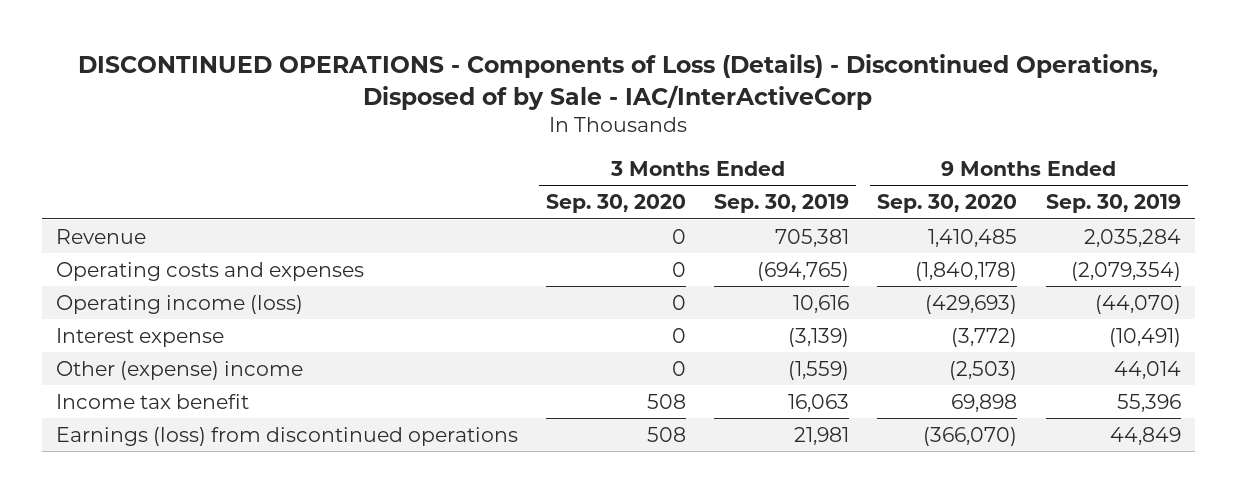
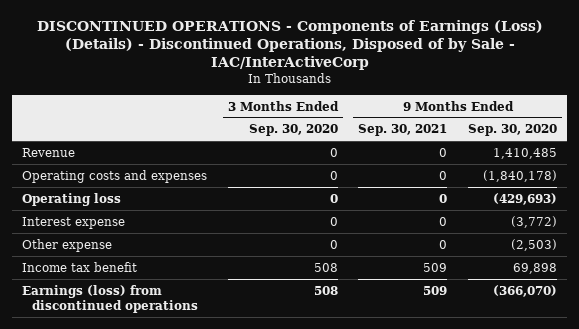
- DISCONTINUED OPERATIONS - Components of Loss (Details) - Discontinued Operations, Disposed of by Sale - IAC/InterActiveCorp
+ DISCONTINUED OPERATIONS - Components of Earnings (Loss) (Details) - Discontinued Operations, Disposed of by Sale - IAC/InterActiveCorp
- | 3 Months Ended Sep. 30, 2020 | 3 Months Ended Sep. 30, 2019 | 9 Months Ended Sep. 30, 2020 | 9 Months Ended Sep. 30, 2019
+ | 3 Months Ended Sep. 30, 2020 | 9 Months Ended Sep. 30, 2021 | 9 Months Ended Sep. 30, 2020
- Operating income (loss) | 0 | 10,616 | (429,693) | (44,070)
+ Operating loss | 0 | 0 | (429,693)
- Other (expense) income | 0 | (1,559) | (2,503) | 44,014
+ Other expense | 0 | 0 | (2,503)

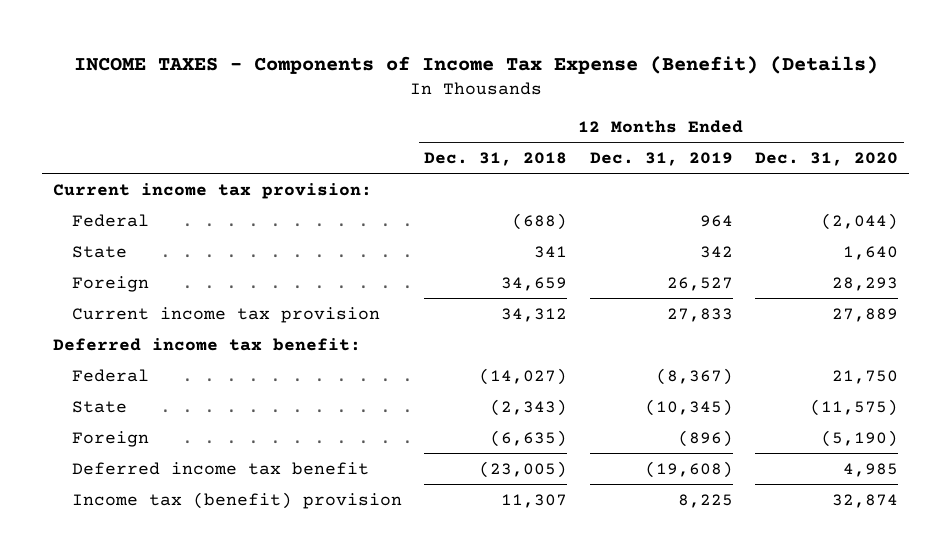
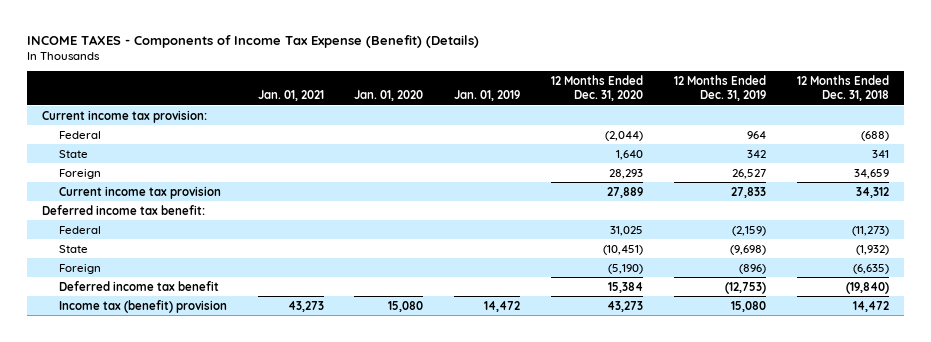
- | 12 Months Ended Dec. 31, 2018 | 12 Months Ended Dec. 31, 2019 | 12 Months Ended Dec. 31, 2020
+ | Jan. 01, 2021 | Jan. 01, 2020 | Jan. 01, 2019 | 12 Months Ended Dec. 31, 2020 | 12 Months Ended Dec. 31, 2019 | 12 Months Ended Dec. 31, 2018
- Federal | (14,027) | (8,367) | 21,750
- State | (2,343) | (10,345) | (11,575)
+ Federal | | | | 31,025 | (2,159) | (11,273)
+ State | | | | (10,451) | (9,698) | (1,932)
- Deferred income tax benefit | (23,005) | (19,608) | 4,985
- Income tax (benefit) provision | 11,307 | 8,225 | 32,874
+ Deferred income tax benefit | | | | 15,384 | (12,753) | (19,840)
+ Income tax (benefit) provision | 43,273 | 15,080 | 14,472 | 43,273 | 15,080 | 14,472

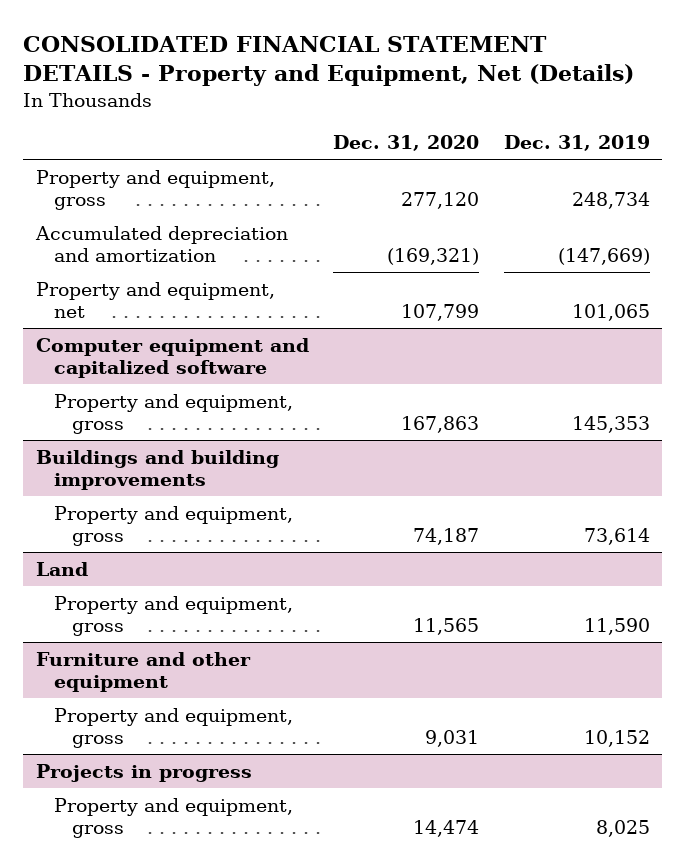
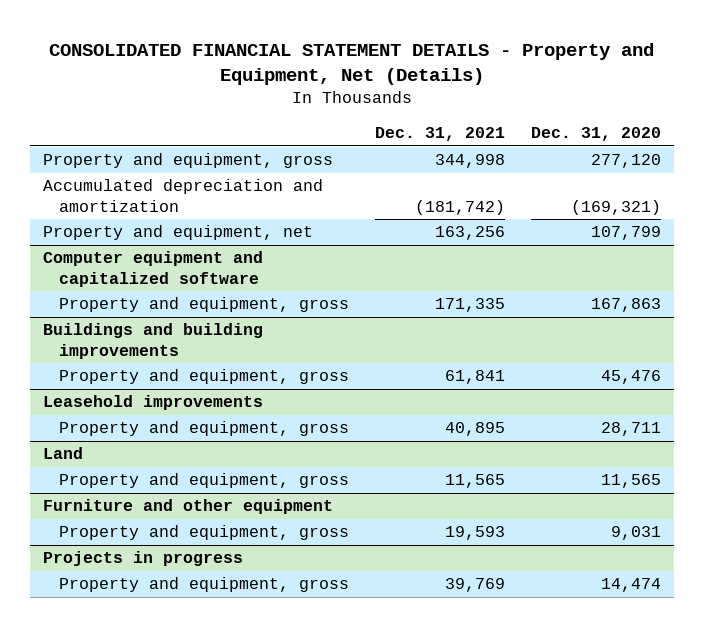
- | Dec. 31, 2020 | Dec. 31, 2019
+ | Dec. 31, 2021 | Dec. 31, 2020
@ Buildings and building improvements
- Property and equipment, gross | 74,187 | 73,614
+ Property and equipment, gross | 61,841 | 45,476
+ Leasehold improvements
+ Property and equipment, gross | 40,895 | 28,711

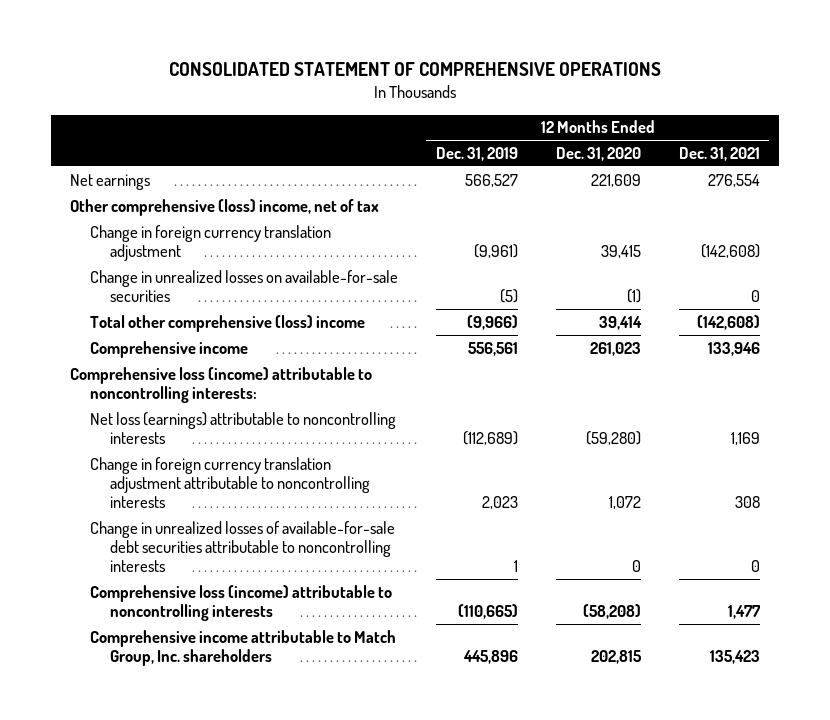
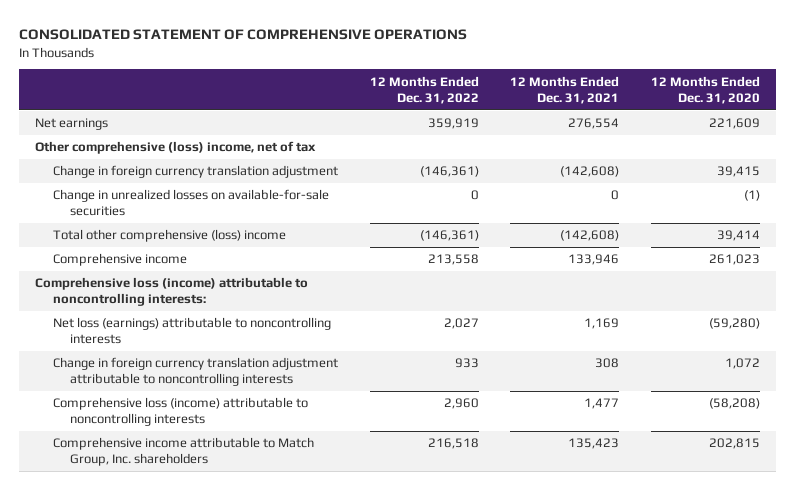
- | 12 Months Ended Dec. 31, 2019 | 12 Months Ended Dec. 31, 2020 | 12 Months Ended Dec. 31, 2021
+ | 12 Months Ended Dec. 31, 2022 | 12 Months Ended Dec. 31, 2021 | 12 Months Ended Dec. 31, 2020
- Change in unrealized losses of available-for-sale debt securities attributable to noncontrolling interests | 1 | 0 | 0

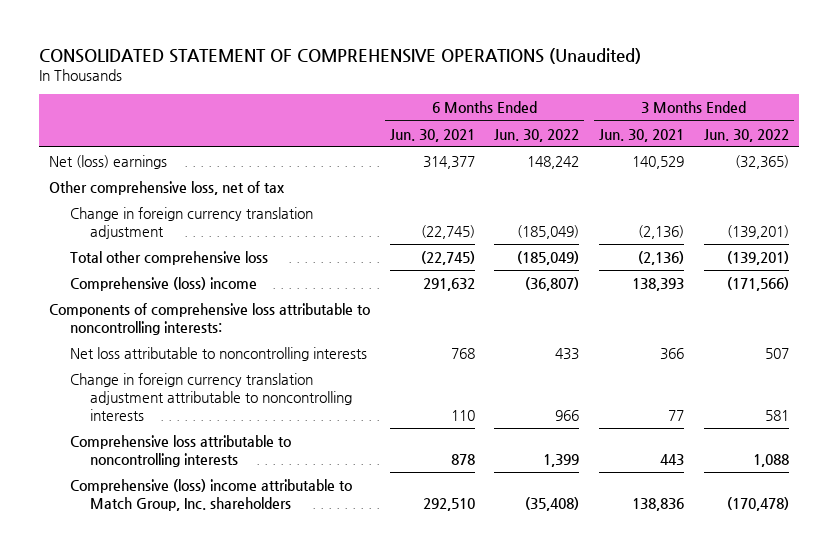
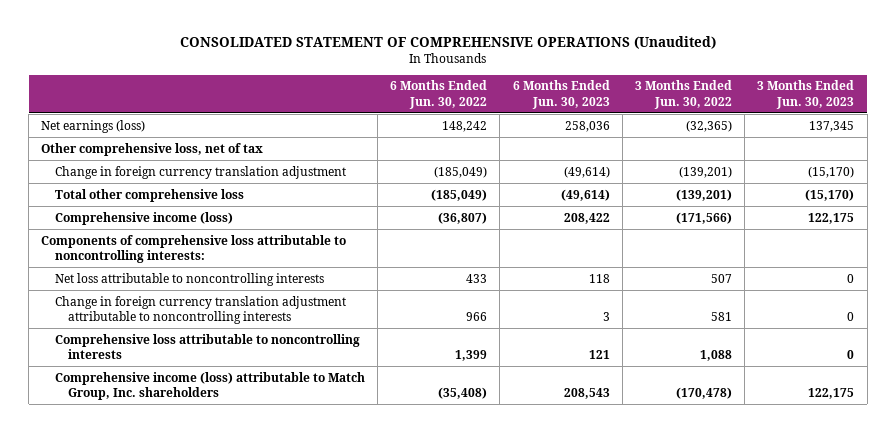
- | 6 Months Ended Jun. 30, 2021 | 6 Months Ended Jun. 30, 2022 | 3 Months Ended Jun. 30, 2021 | 3 Months Ended Jun. 30, 2022
+ | 6 Months Ended Jun. 30, 2022 | 6 Months Ended Jun. 30, 2023 | 3 Months Ended Jun. 30, 2022 | 3 Months Ended Jun. 30, 2023
- Net (loss) earnings | 314,377 | 148,242 | 140,529 | (32,365)
+ Net earnings (loss) | 148,242 | 258,036 | (32,365) | 137,345
- Comprehensive (loss) income | 291,632 | (36,807) | 138,393 | (171,566)
+ Comprehensive income (loss) | (36,807) | 208,422 | (171,566) | 122,175
- Comprehensive (loss) income attributable to Match Group, Inc. shareholders | 292,510 | (35,408) | 138,836 | (170,478)
+ Comprehensive income (loss) attributable to Match Group, Inc. shareholders | (35,408) | 208,543 | (170,478) | 122,175

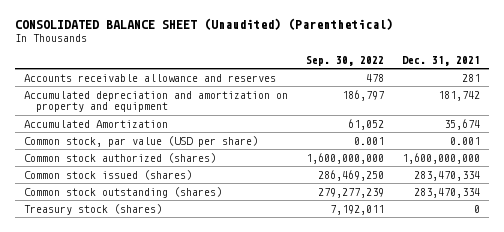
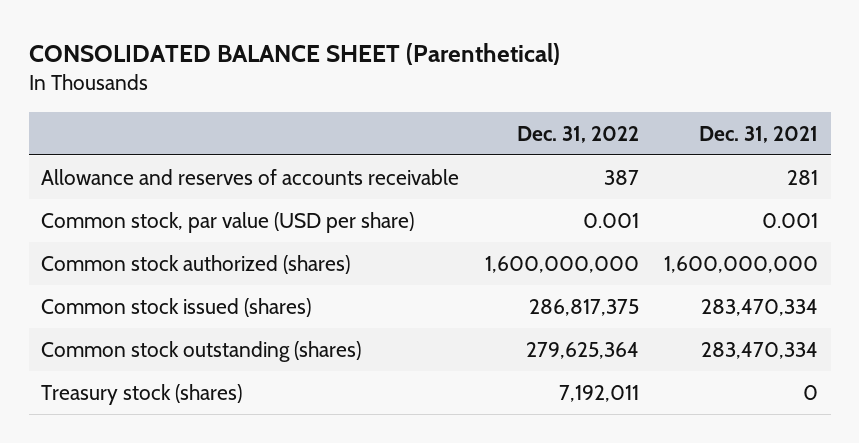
- CONSOLIDATED BALANCE SHEET (Unaudited) (Parenthetical)
+ CONSOLIDATED BALANCE SHEET (Parenthetical)
- | Sep. 30, 2022 | Dec. 31, 2021
+ | Dec. 31, 2022 | Dec. 31, 2021
- Accounts receivable allowance and reserves | 478 | 281
- Accumulated depreciation and amortization on property and equipment | 186,797 | 181,742
- Accumulated Amortization | 61,052 | 35,674
+ Allowance and reserves of accounts receivable | 387 | 281

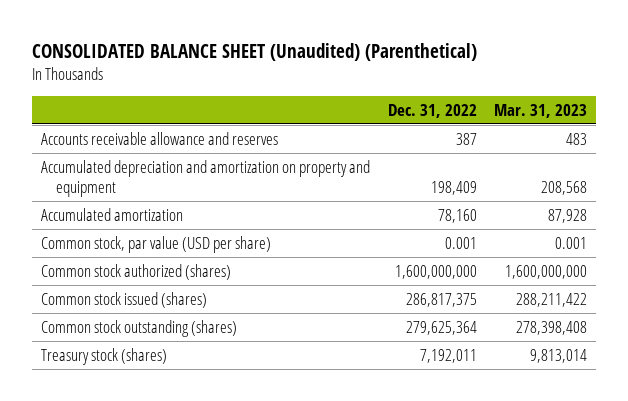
- CONSOLIDATED BALANCE SHEET (Parenthetical)
+ CONSOLIDATED BALANCE SHEET (Unaudited) (Parenthetical)
- | Dec. 31, 2022 | Dec. 31, 2021
+ | Dec. 31, 2022 | Mar. 31, 2023
- Allowance and reserves of accounts receivable | 387 | 281
+ Accounts receivable allowance and reserves | 387 | 483
+ Accumulated depreciation and amortization on property and equipment | 198,409 | 208,568
+ Accumulated amortization | 78,160 | 87,928

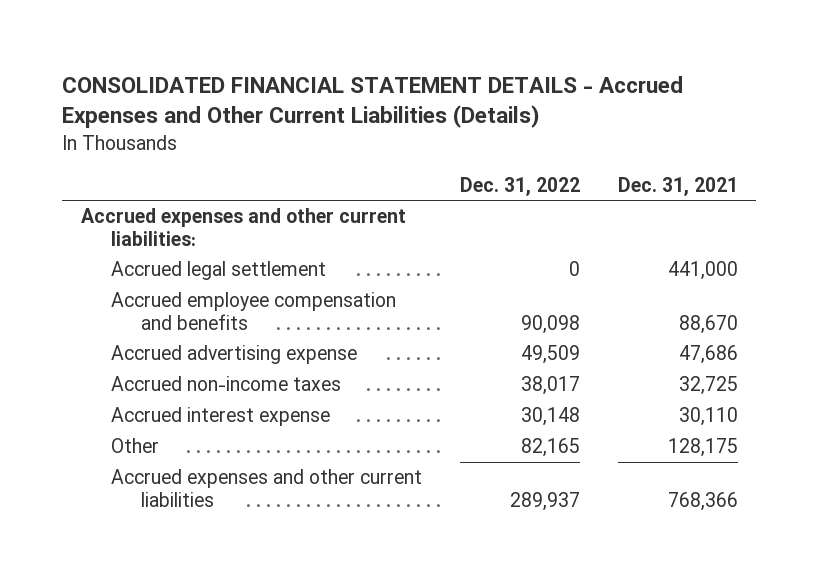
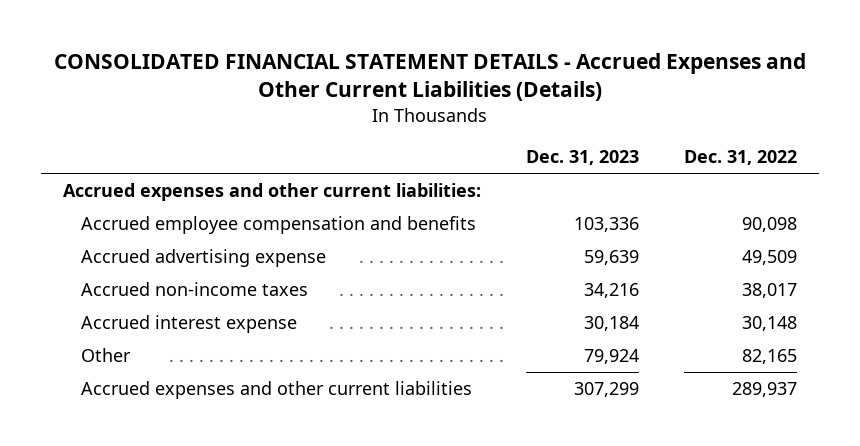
- | Dec. 31, 2022 | Dec. 31, 2021
+ | Dec. 31, 2023 | Dec. 31, 2022
- Accrued legal settlement | 0 | 441,000

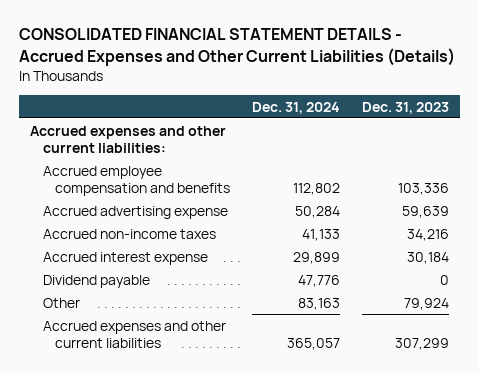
- | Dec. 31, 2023 | Dec. 31, 2022
+ | Dec. 31, 2024 | Dec. 31, 2023
+ Dividend payable | 47,776 | 0

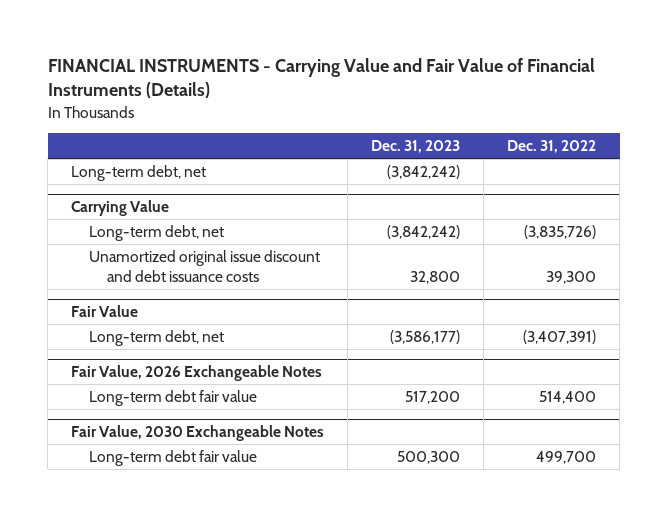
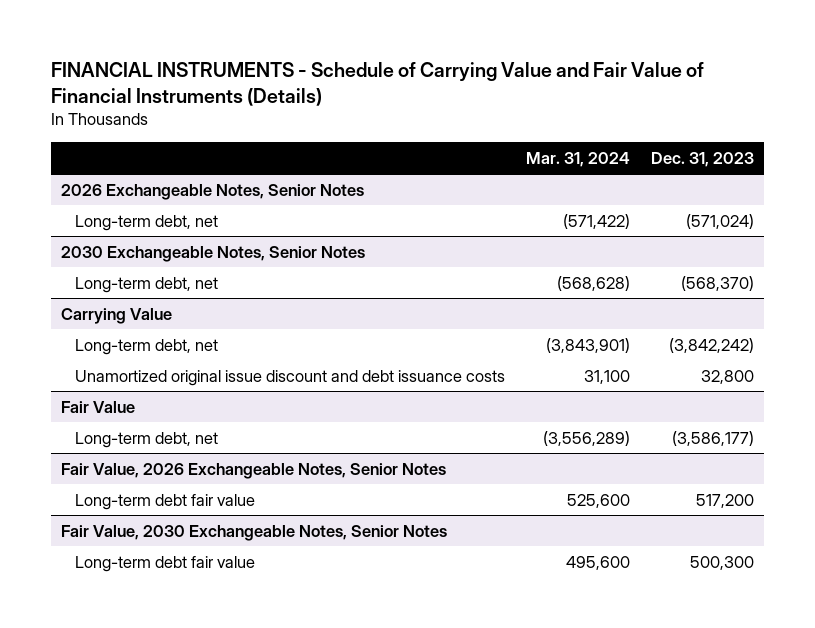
- FINANCIAL INSTRUMENTS - Carrying Value and Fair Value of Financial Instruments (Details)
+ FINANCIAL INSTRUMENTS - Schedule of Carrying Value and Fair Value of Financial Instruments (Details)
- | Dec. 31, 2023 | Dec. 31, 2022
+ | Mar. 31, 2024 | Dec. 31, 2023
- Long-term debt, net | (3,842,242) |
+ 2026 Exchangeable Notes, Senior Notes
+ Long-term debt, net | (571,422) | (571,024)
+ 2030 Exchangeable Notes, Senior Notes
+ Long-term debt, net | (568,628) | (568,370)
- Fair Value, 2026 Exchangeable Notes
+ Fair Value, 2026 Exchangeable Notes, Senior Notes
- Fair Value, 2030 Exchangeable Notes
+ Fair Value, 2030 Exchangeable Notes, Senior Notes

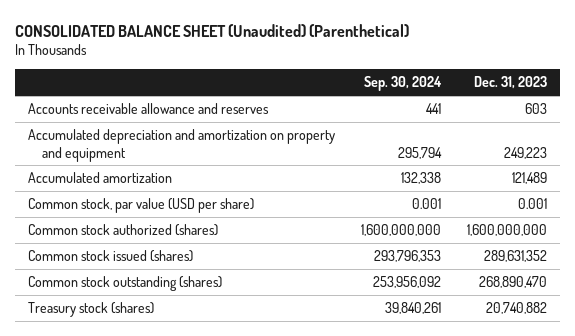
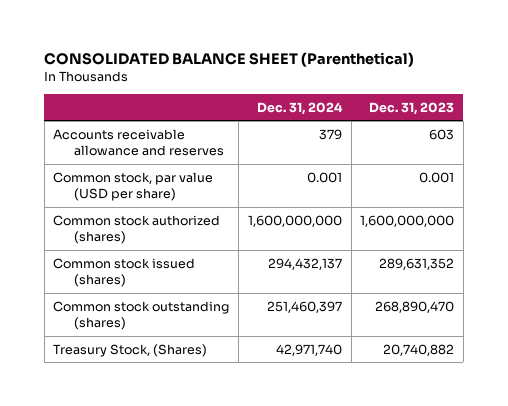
- CONSOLIDATED BALANCE SHEET (Unaudited) (Parenthetical)
+ CONSOLIDATED BALANCE SHEET (Parenthetical)
- | Sep. 30, 2024 | Dec. 31, 2023
+ | Dec. 31, 2024 | Dec. 31, 2023
- Accumulated depreciation and amortization on property and equipment | 295,794 | 249,223
- Accumulated amortization | 132,338 | 121,489
- Treasury stock (shares) | 39,840,261 | 20,740,882
+ Treasury Stock, (Shares) | 42,971,740 | 20,740,882

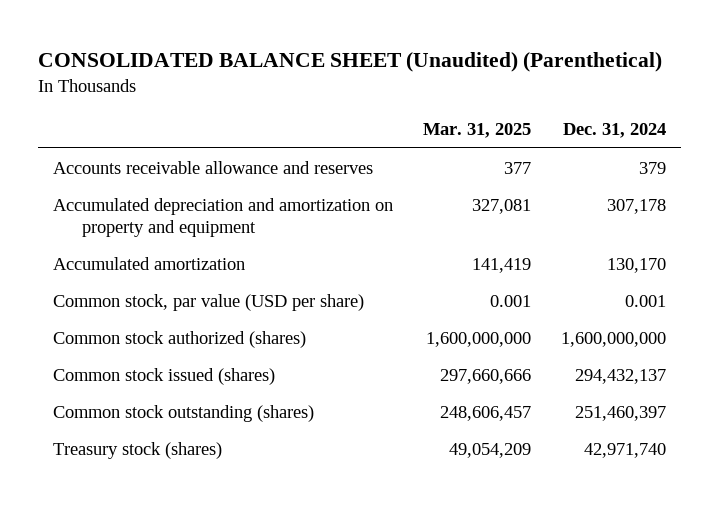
- CONSOLIDATED BALANCE SHEET (Parenthetical)
+ CONSOLIDATED BALANCE SHEET (Unaudited) (Parenthetical)
- | Dec. 31, 2024 | Dec. 31, 2023
+ | Mar. 31, 2025 | Dec. 31, 2024
+ Accumulated depreciation and amortization on property and equipment | 327,081 | 307,178
+ Accumulated amortization | 141,419 | 130,170
- Treasury Stock, (Shares) | 42,971,740 | 20,740,882
+ Treasury stock (shares) | 49,054,209 | 42,971,740

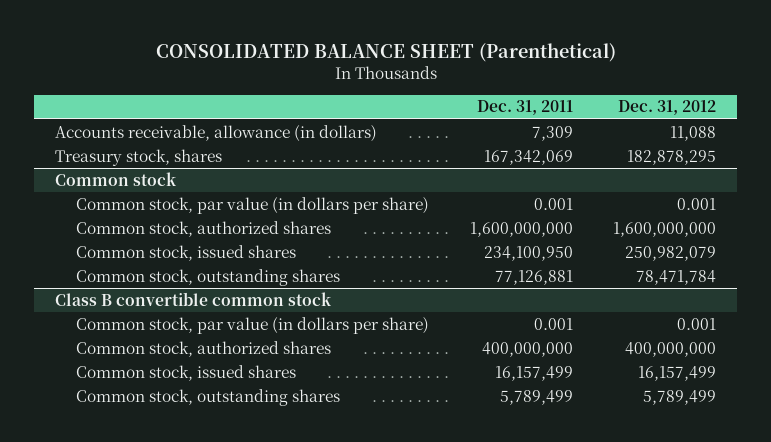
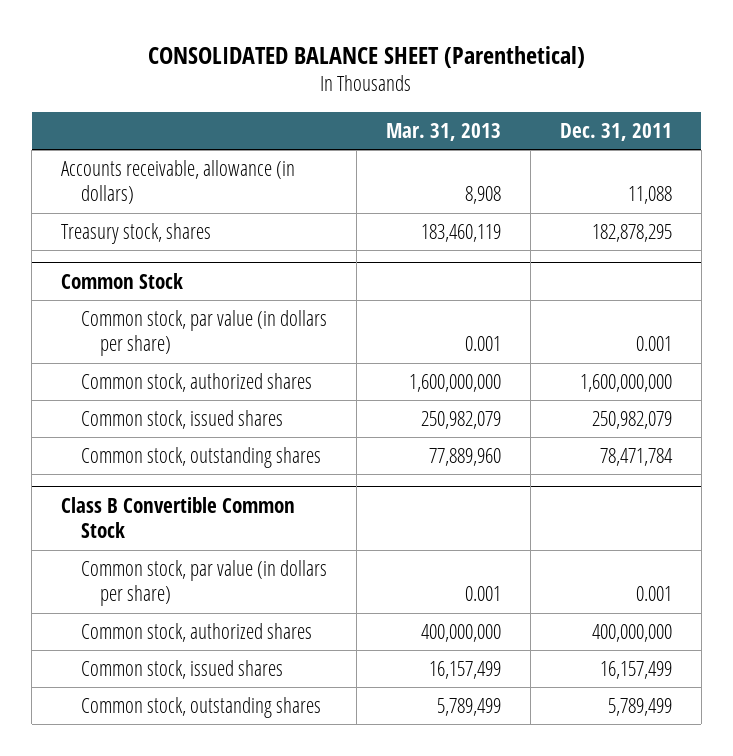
- | Dec. 31, 2011 | Dec. 31, 2012
+ | Mar. 31, 2013 | Dec. 31, 2011
- Accounts receivable, allowance (in dollars) | 7,309 | 11,088
- Treasury stock, shares | 167,342,069 | 182,878,295
- Common stock
+ Accounts receivable, allowance (in dollars) | 8,908 | 11,088
+ Treasury stock, shares | 183,460,119 | 182,878,295
+ Common Stock
- Common stock, issued shares | 234,100,950 | 250,982,079
- Common stock, outstanding shares | 77,126,881 | 78,471,784
- Class B convertible common stock
+ Common stock, issued shares | 250,982,079 | 250,982,079
+ Common stock, outstanding shares | 77,889,960 | 78,471,784
+ Class B Convertible Common Stock

